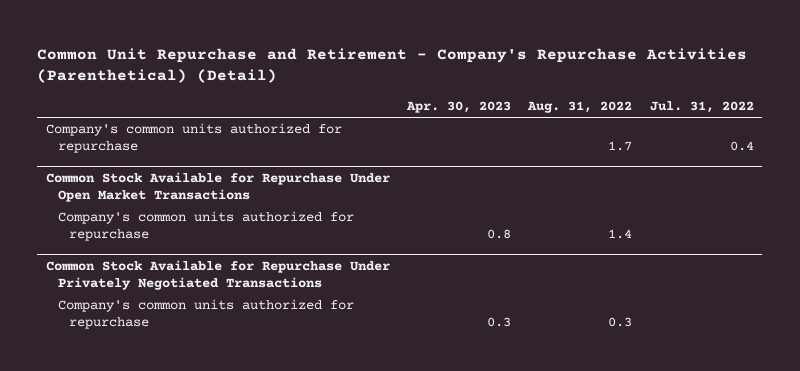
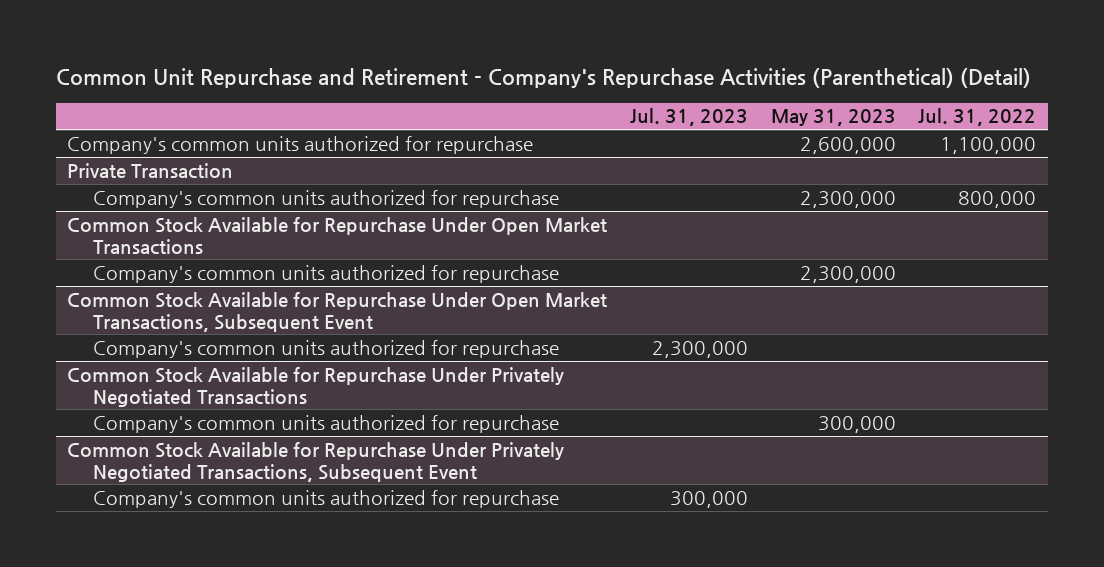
- | Apr. 30, 2023 | Aug. 31, 2022 | Jul. 31, 2022
+ | Jul. 31, 2023 | May 31, 2023 | Jul. 31, 2022
- Company's common units authorized for repurchase | | 1.7 | 0.4
+ Company's common units authorized for repurchase | | 2,600,000 | 1,100,000
+ Private Transaction
+ Company's common units authorized for repurchase | | 2,300,000 | 800,000
+ Common Stock Available for Repurchase Under Open Market Transactions, Subsequent Event
+ Company's common units authorized for repurchase | 2,300,000 | |
+ Common Stock Available for Repurchase Under Privately Negotiated Transactions, Subsequent Event
+ Company's common units authorized for repurchase | 300,000 | |

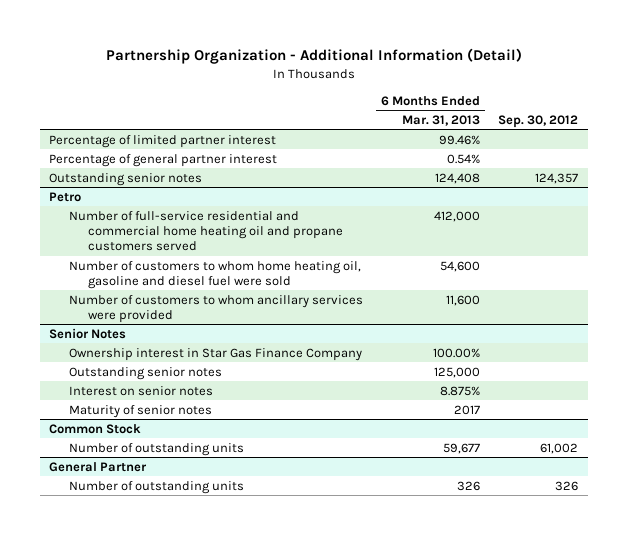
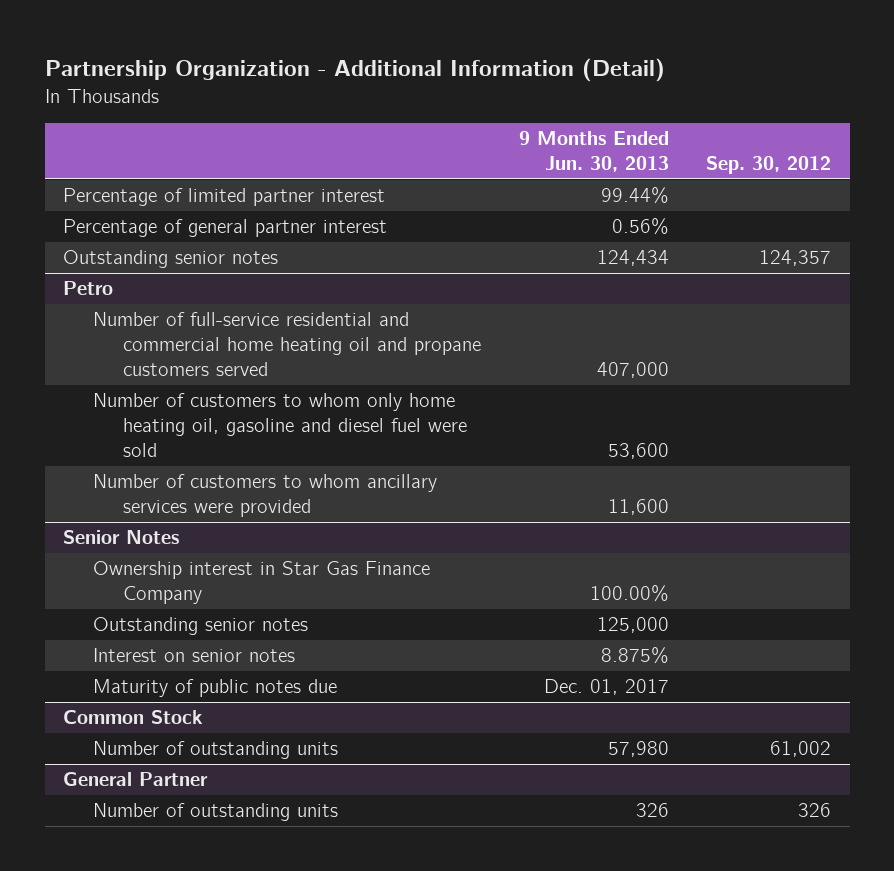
- | 6 Months Ended Mar. 31, 2013 | Sep. 30, 2012
+ | 9 Months Ended Jun. 30, 2013 | Sep. 30, 2012
@ Petro
- Number of customers to whom home heating oil, gasoline and diesel fuel were sold | 54,600 |
+ Number of customers to whom only home heating oil, gasoline and diesel fuel were sold | 53,600 |
@ Senior Notes
- Maturity of senior notes | 2017 |
+ Maturity of public notes due | Dec. 01, 2017 |

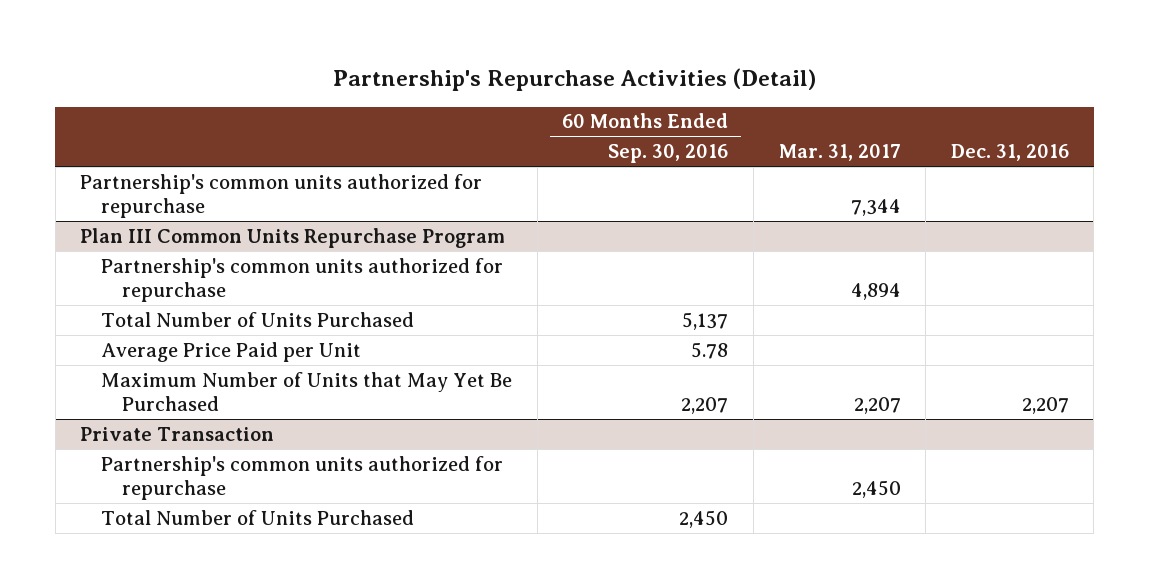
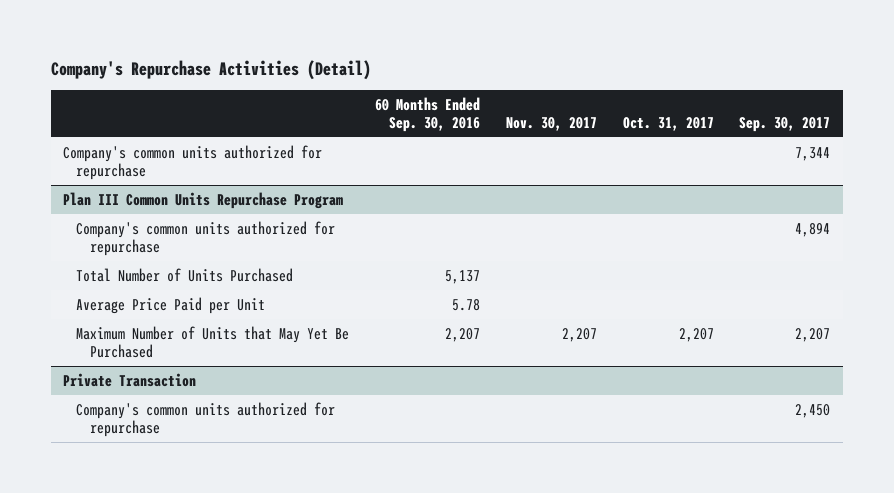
- Partnership's Repurchase Activities (Detail)
+ Company's Repurchase Activities (Detail)
- | 60 Months Ended Sep. 30, 2016 | Mar. 31, 2017 | Dec. 31, 2016
+ | 60 Months Ended Sep. 30, 2016 | Nov. 30, 2017 | Oct. 31, 2017 | Sep. 30, 2017
- Partnership's common units authorized for repurchase | | 7,344 |
+ Company's common units authorized for repurchase | | | | 7,344
@ Plan III Common Units Repurchase Program
- Partnership's common units authorized for repurchase | | 4,894 |
+ Company's common units authorized for repurchase | | | | 4,894
@ Private Transaction
- Partnership's common units authorized for repurchase | | 2,450 |
- Total Number of Units Purchased | 2,450 | |
+ Company's common units authorized for repurchase | | | | 2,450

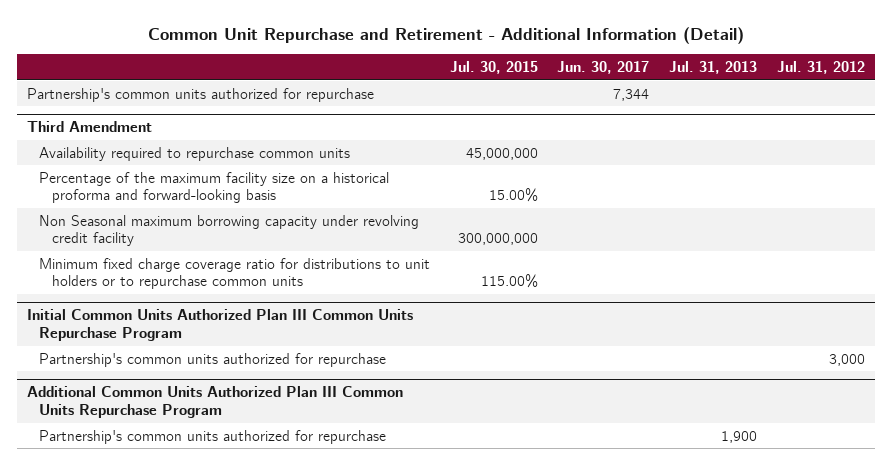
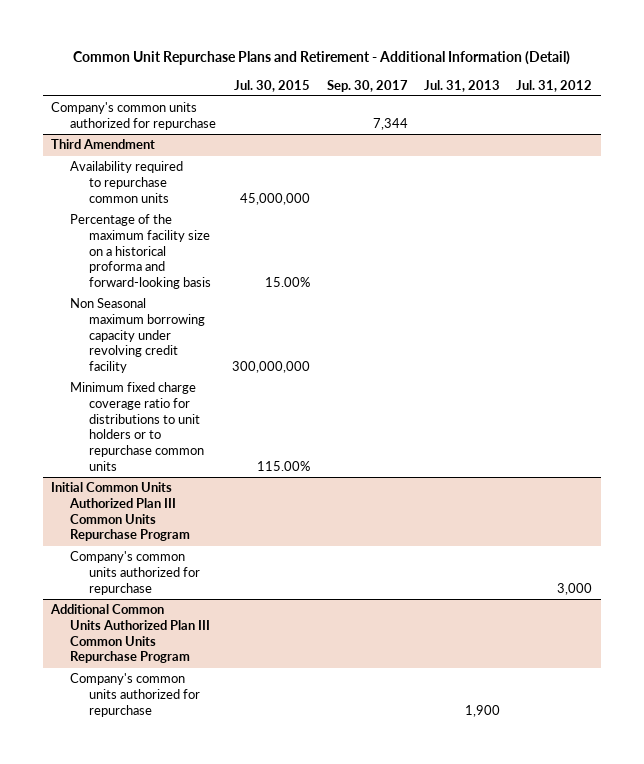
- Common Unit Repurchase and Retirement - Additional Information (Detail)
+ Common Unit Repurchase Plans and Retirement - Additional Information (Detail)
- | Jul. 30, 2015 | Jun. 30, 2017 | Jul. 31, 2013 | Jul. 31, 2012
+ | Jul. 30, 2015 | Sep. 30, 2017 | Jul. 31, 2013 | Jul. 31, 2012
- Partnership's common units authorized for repurchase | | 7,344 | |
+ Company's common units authorized for repurchase | | 7,344 | |
@ Initial Common Units Authorized Plan III Common Units Repurchase Program
- Partnership's common units authorized for repurchase | | | | 3,000
+ Company's common units authorized for repurchase | | | | 3,000
@ Additional Common Units Authorized Plan III Common Units Repurchase Program
- Partnership's common units authorized for repurchase | | | 1,900 |
+ Company's common units authorized for repurchase | | | 1,900 |

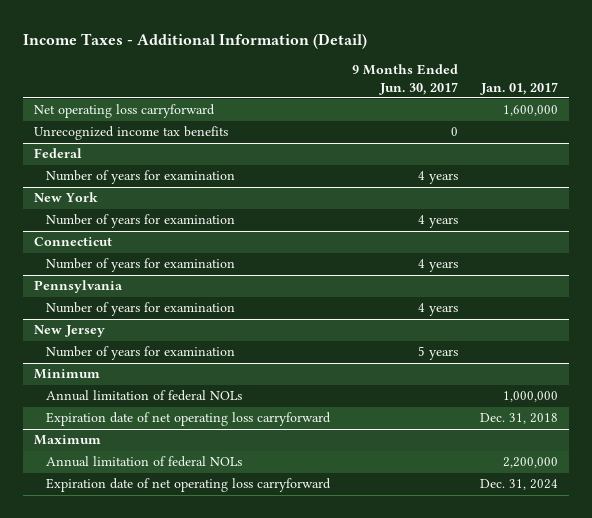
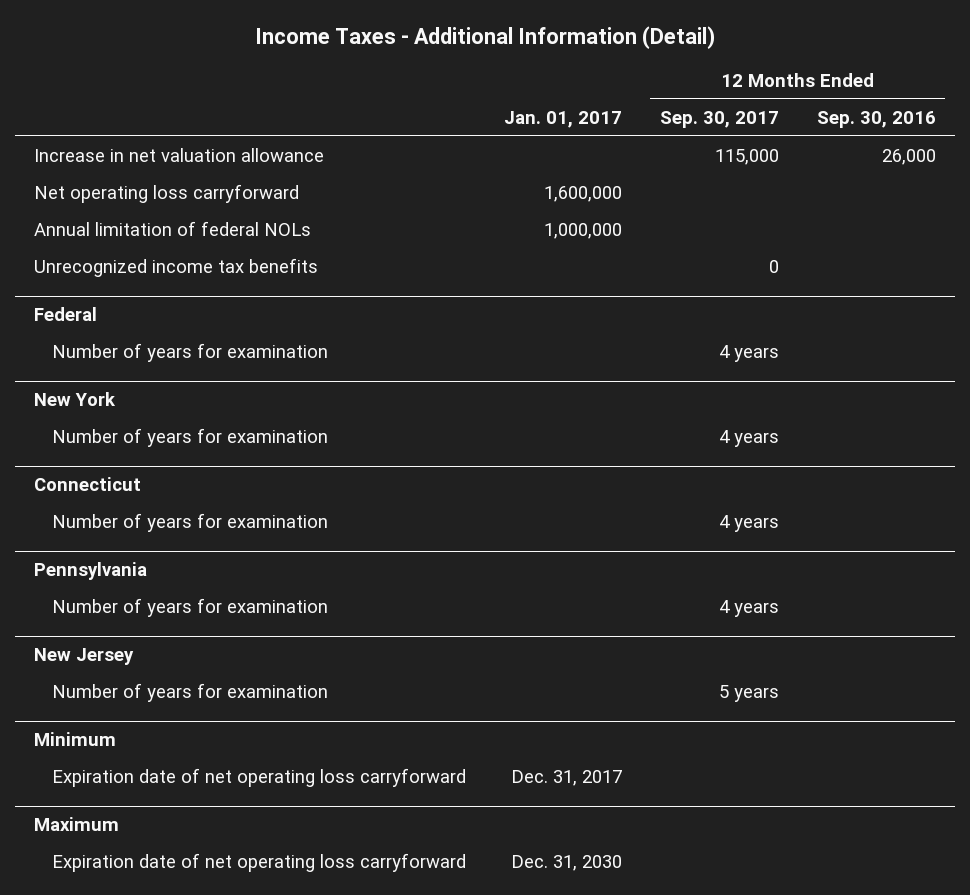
- | 9 Months Ended Jun. 30, 2017 | Jan. 01, 2017
+ | Jan. 01, 2017 | 12 Months Ended Sep. 30, 2017 | 12 Months Ended Sep. 30, 2016
+ Increase in net valuation allowance | | 115,000 | 26,000
+ Annual limitation of federal NOLs | 1,000,000 | |
@ Minimum
- Annual limitation of federal NOLs | | 1,000,000
- Expiration date of net operating loss carryforward | | Dec. 31, 2018
+ Expiration date of net operating loss carryforward | Dec. 31, 2017 | |
@ Maximum
- Annual limitation of federal NOLs | | 2,200,000
- Expiration date of net operating loss carryforward | | Dec. 31, 2024
+ Expiration date of net operating loss carryforward | Dec. 31, 2030 | |

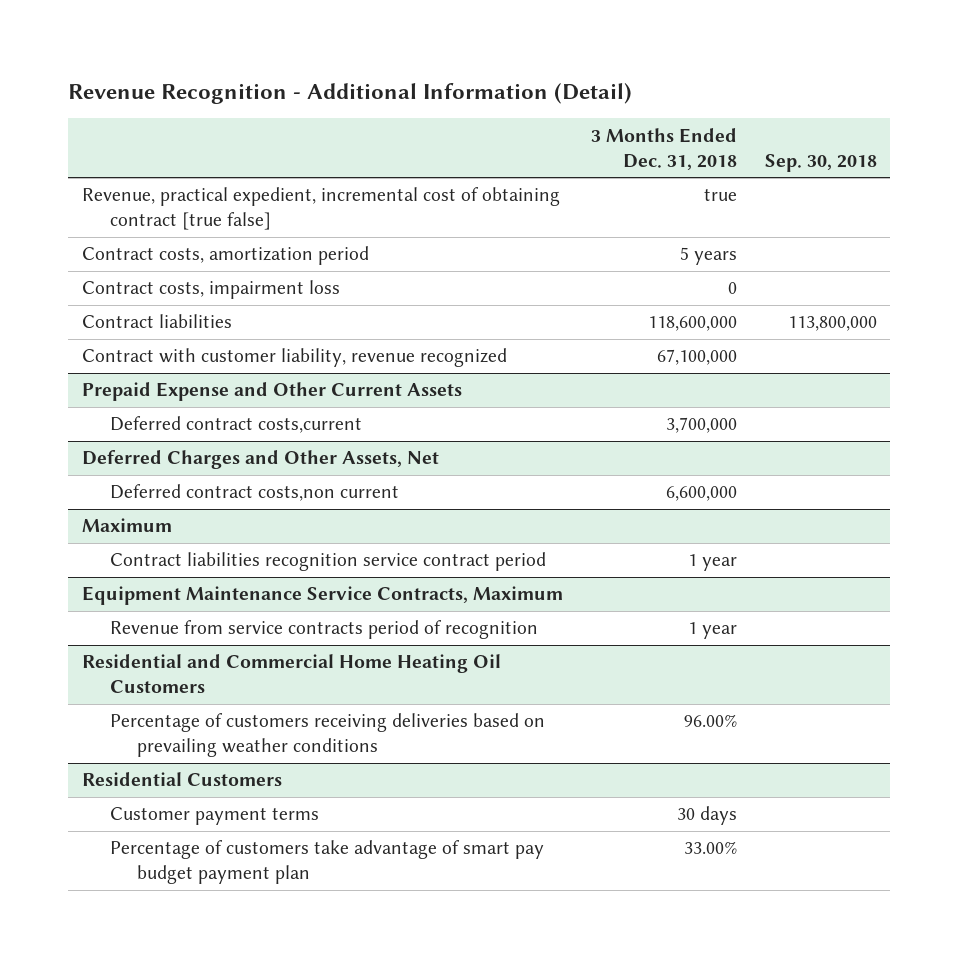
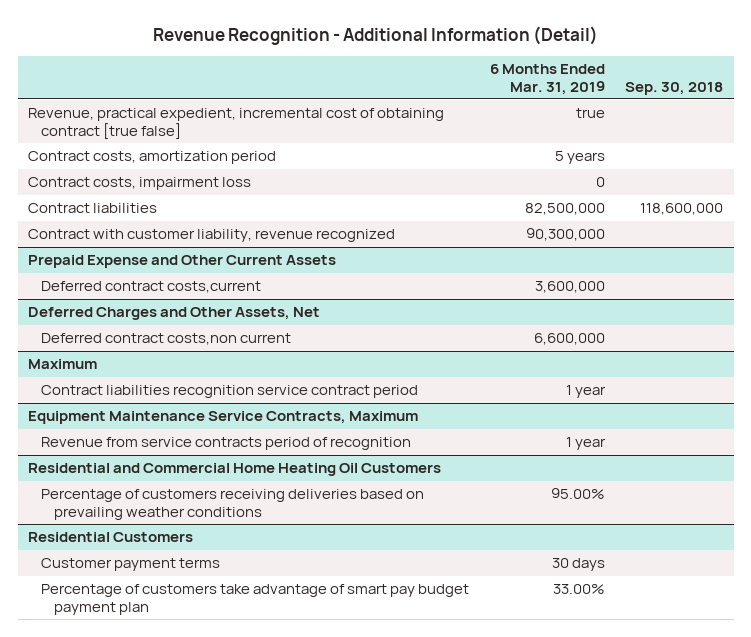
- | 3 Months Ended Dec. 31, 2018 | Sep. 30, 2018
+ | 6 Months Ended Mar. 31, 2019 | Sep. 30, 2018
- Contract liabilities | 118,600,000 | 113,800,000
+ Contract liabilities | 82,500,000 | 118,600,000

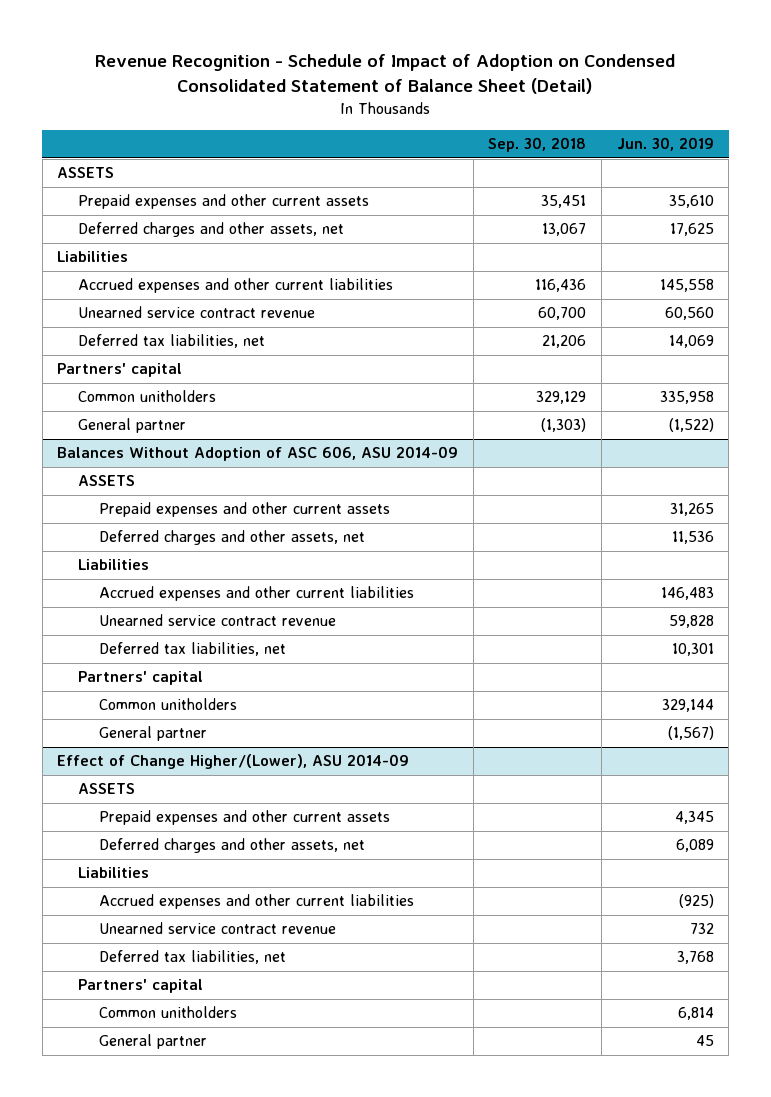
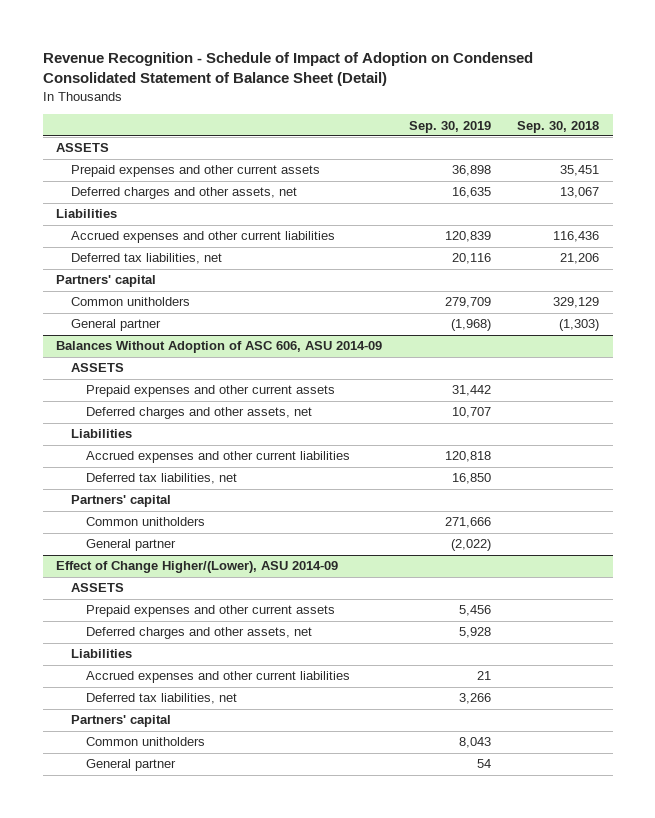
- | Sep. 30, 2018 | Jun. 30, 2019
+ | Sep. 30, 2019 | Sep. 30, 2018
- Unearned service contract revenue | 60,700 | 60,560
@ Balances Without Adoption of ASC 606, ASU 2014-09
- Unearned service contract revenue | | 59,828
@ Effect of Change Higher/(Lower), ASU 2014-09
- Unearned service contract revenue | | 732

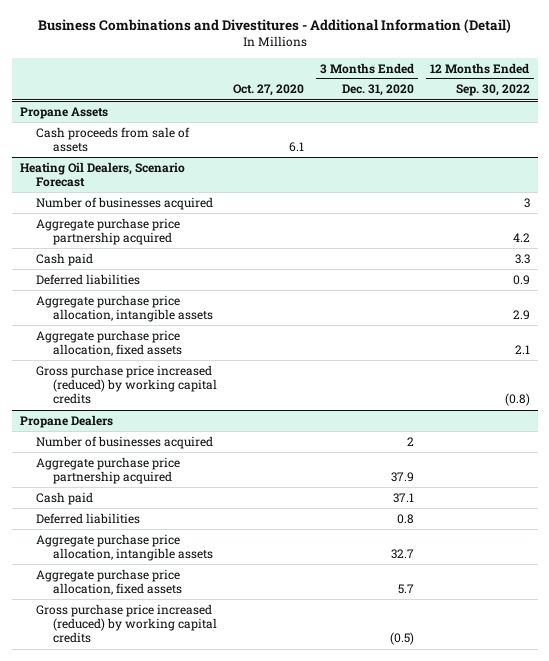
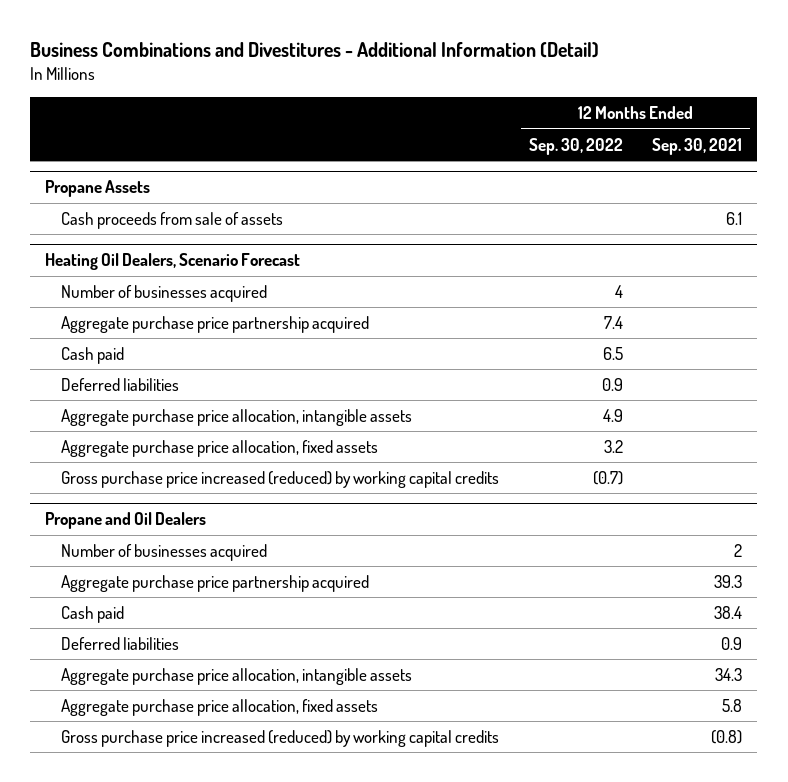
- | Oct. 27, 2020 | 3 Months Ended Dec. 31, 2020 | 12 Months Ended Sep. 30, 2022
+ | 12 Months Ended Sep. 30, 2022 | 12 Months Ended Sep. 30, 2021
@ Heating Oil Dealers, Scenario Forecast
- Number of businesses acquired | | | 3
- Aggregate purchase price partnership acquired | | | 4.2
- Cash paid | | | 3.3
+ Number of businesses acquired | 4 |
+ Aggregate purchase price partnership acquired | 7.4 |
+ Cash paid | 6.5 |
- Aggregate purchase price allocation, intangible assets | | | 2.9
- Aggregate purchase price allocation, fixed assets | | | 2.1
- Gross purchase price increased (reduced) by working capital credits | | | (0.8)
- Propane Dealers
- Number of businesses acquired | | 2 |
- Aggregate purchase price partnership acquired | | 37.9 |
- Cash paid | | 37.1 |
- Deferred liabilities | | 0.8 |
- Aggregate purchase price allocation, intangible assets | | 32.7 |
- Aggregate purchase price allocation, fixed assets | | 5.7 |
- Gross purchase price increased (reduced) by working capital credits | | (0.5) |
@ Heating Oil Dealers, Scenario Forecast
+ Aggregate purchase price allocation, intangible assets | 4.9 |
+ Aggregate purchase price allocation, fixed assets | 3.2 |
+ Gross purchase price increased (reduced) by working capital credits | (0.7) |
+ Propane and Oil Dealers
+ Number of businesses acquired | | 2
+ Aggregate purchase price partnership acquired | | 39.3
+ Cash paid | | 38.4
+ Deferred liabilities | | 0.9
+ Aggregate purchase price allocation, intangible assets | | 34.3
+ Aggregate purchase price allocation, fixed assets | | 5.8
+ Gross purchase price increased (reduced) by working capital credits | | (0.8)

